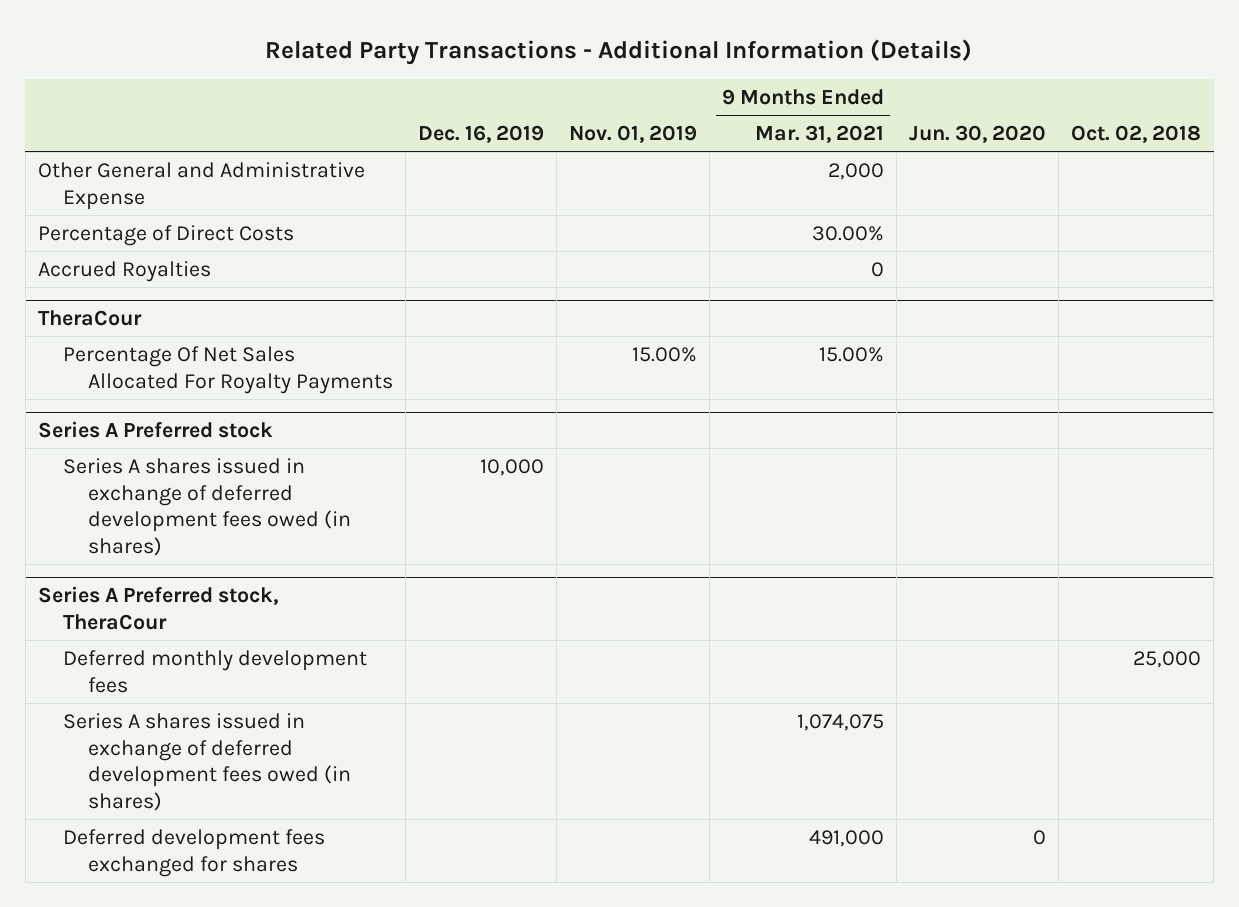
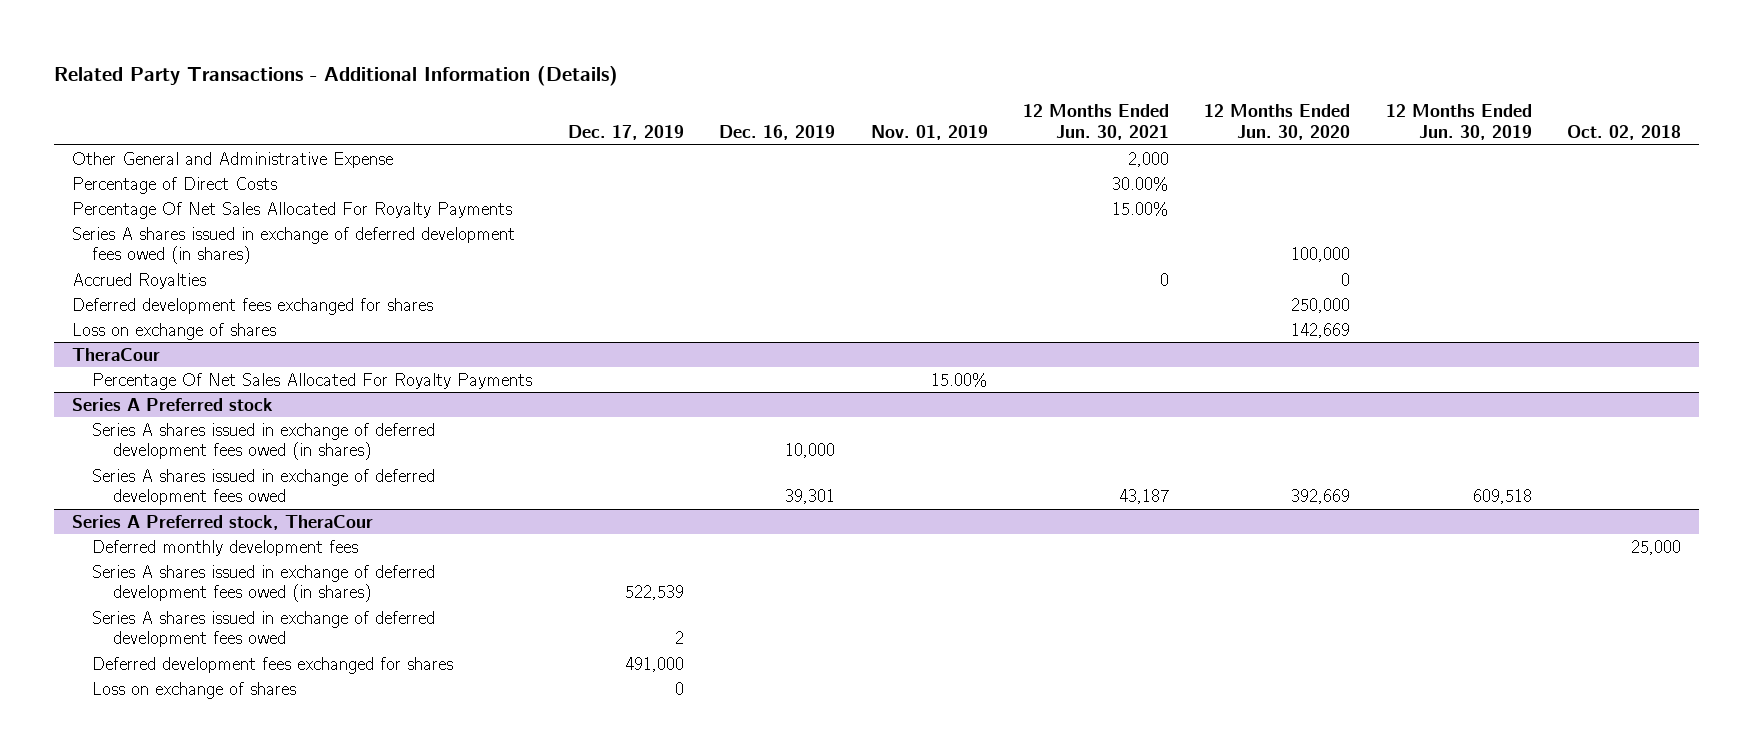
- | Dec. 16, 2019 | Nov. 01, 2019 | 9 Months Ended Mar. 31, 2021 | Jun. 30, 2020 | Oct. 02, 2018
+ | Dec. 17, 2019 | Dec. 16, 2019 | Nov. 01, 2019 | 12 Months Ended Jun. 30, 2021 | 12 Months Ended Jun. 30, 2020 | 12 Months Ended Jun. 30, 2019 | Oct. 02, 2018
+ Percentage Of Net Sales Allocated For Royalty Payments | | | | 15.00% | | |
+ Series A shares issued in exchange of deferred development fees owed (in shares) | | | | | 100,000 | |
+ Deferred development fees exchanged for shares | | | | | 250,000 | |
+ Loss on exchange of shares | | | | | 142,669 | |
@ Series A Preferred stock
+ Series A shares issued in exchange of deferred development fees owed | | 39,301 | | 43,187 | 392,669 | 609,518 |
@ Series A Preferred stock, TheraCour
+ Series A shares issued in exchange of deferred development fees owed | 2 | | | | | |
+ Loss on exchange of shares | 0 | | | | | |

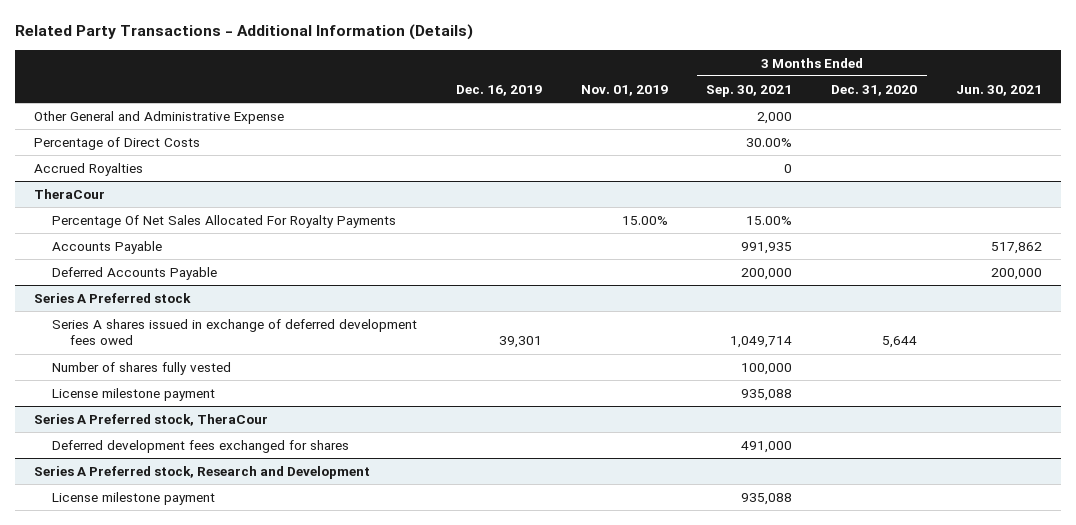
- | Dec. 17, 2019 | Dec. 16, 2019 | Nov. 01, 2019 | 12 Months Ended Jun. 30, 2021 | 12 Months Ended Jun. 30, 2020 | 12 Months Ended Jun. 30, 2019 | Oct. 02, 2018
+ | Dec. 16, 2019 | Nov. 01, 2019 | 3 Months Ended Sep. 30, 2021 | 3 Months Ended Dec. 31, 2020 | Jun. 30, 2021
- Percentage Of Net Sales Allocated For Royalty Payments | | | | 15.00% | | |
- Series A shares issued in exchange of deferred development fees owed (in shares) | | | | | 100,000 | |
- Deferred development fees exchanged for shares | | | | | 250,000 | |
- Loss on exchange of shares | | | | | 142,669 | |
@ TheraCour
+ Accounts Payable | | | 991,935 | | 517,862
+ Deferred Accounts Payable | | | 200,000 | | 200,000
@ Series A Preferred stock
- Series A shares issued in exchange of deferred development fees owed (in shares) | | 10,000 | | | | |
+ Number of shares fully vested | | | 100,000 | |
+ License milestone payment | | | 935,088 | |
@ Series A Preferred stock, TheraCour
- Deferred monthly development fees | | | | | | | 25,000
- Series A shares issued in exchange of deferred development fees owed (in shares) | 522,539 | | | | | |
- Series A shares issued in exchange of deferred development fees owed | 2 | | | | | |
- Loss on exchange of shares | 0 | | | | | |
+ Series A Preferred stock, Research and Development
+ License milestone payment | | | 935,088 | |

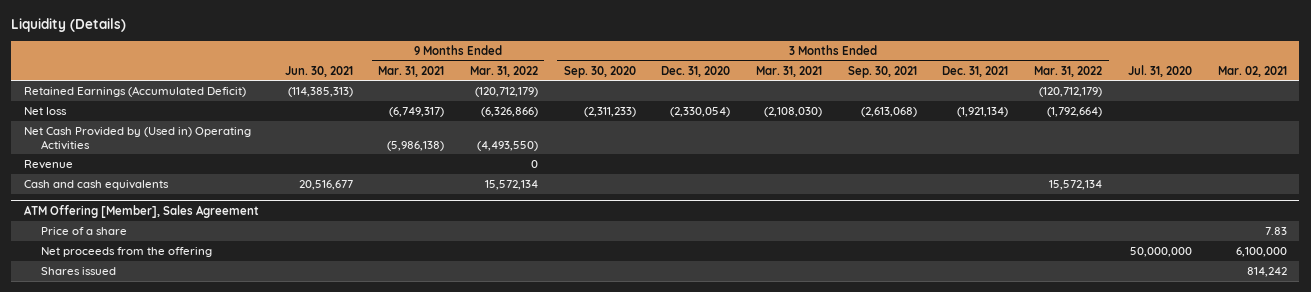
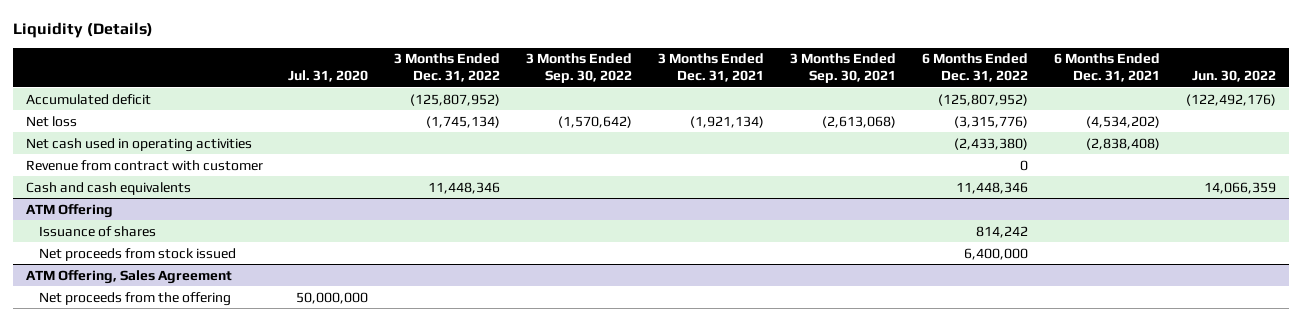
- | Jun. 30, 2021 | 9 Months Ended Mar. 31, 2021 | 9 Months Ended Mar. 31, 2022 | 3 Months Ended Sep. 30, 2020 | 3 Months Ended Dec. 31, 2020 | 3 Months Ended Mar. 31, 2021 | 3 Months Ended Sep. 30, 2021 | 3 Months Ended Dec. 31, 2021 | 3 Months Ended Mar. 31, 2022 | Jul. 31, 2020 | Mar. 02, 2021
+ | Jul. 31, 2020 | 3 Months Ended Dec. 31, 2022 | 3 Months Ended Sep. 30, 2022 | 3 Months Ended Dec. 31, 2021 | 3 Months Ended Sep. 30, 2021 | 6 Months Ended Dec. 31, 2022 | 6 Months Ended Dec. 31, 2021 | Jun. 30, 2022
- Retained Earnings (Accumulated Deficit) | (114,385,313) | | (120,712,179) | | | | | | (120,712,179) | |
+ Accumulated deficit | | (125,807,952) | | | | (125,807,952) | | (122,492,176)
- Net Cash Provided by (Used in) Operating Activities | | (5,986,138) | (4,493,550) | | | | | | | |
- Revenue | | | 0 | | | | | | | |
+ Net cash used in operating activities | | | | | | (2,433,380) | (2,838,408) |
+ Revenue from contract with customer | | | | | | 0 | |
- ATM Offering [Member], Sales Agreement
- Price of a share | | | | | | | | | | | 7.83
+ ATM Offering
+ Issuance of shares | | | | | | 814,242 | |
+ Net proceeds from stock issued | | | | | | 6,400,000 | |
+ ATM Offering, Sales Agreement
- Shares issued | | | | | | | | | | | 814,242

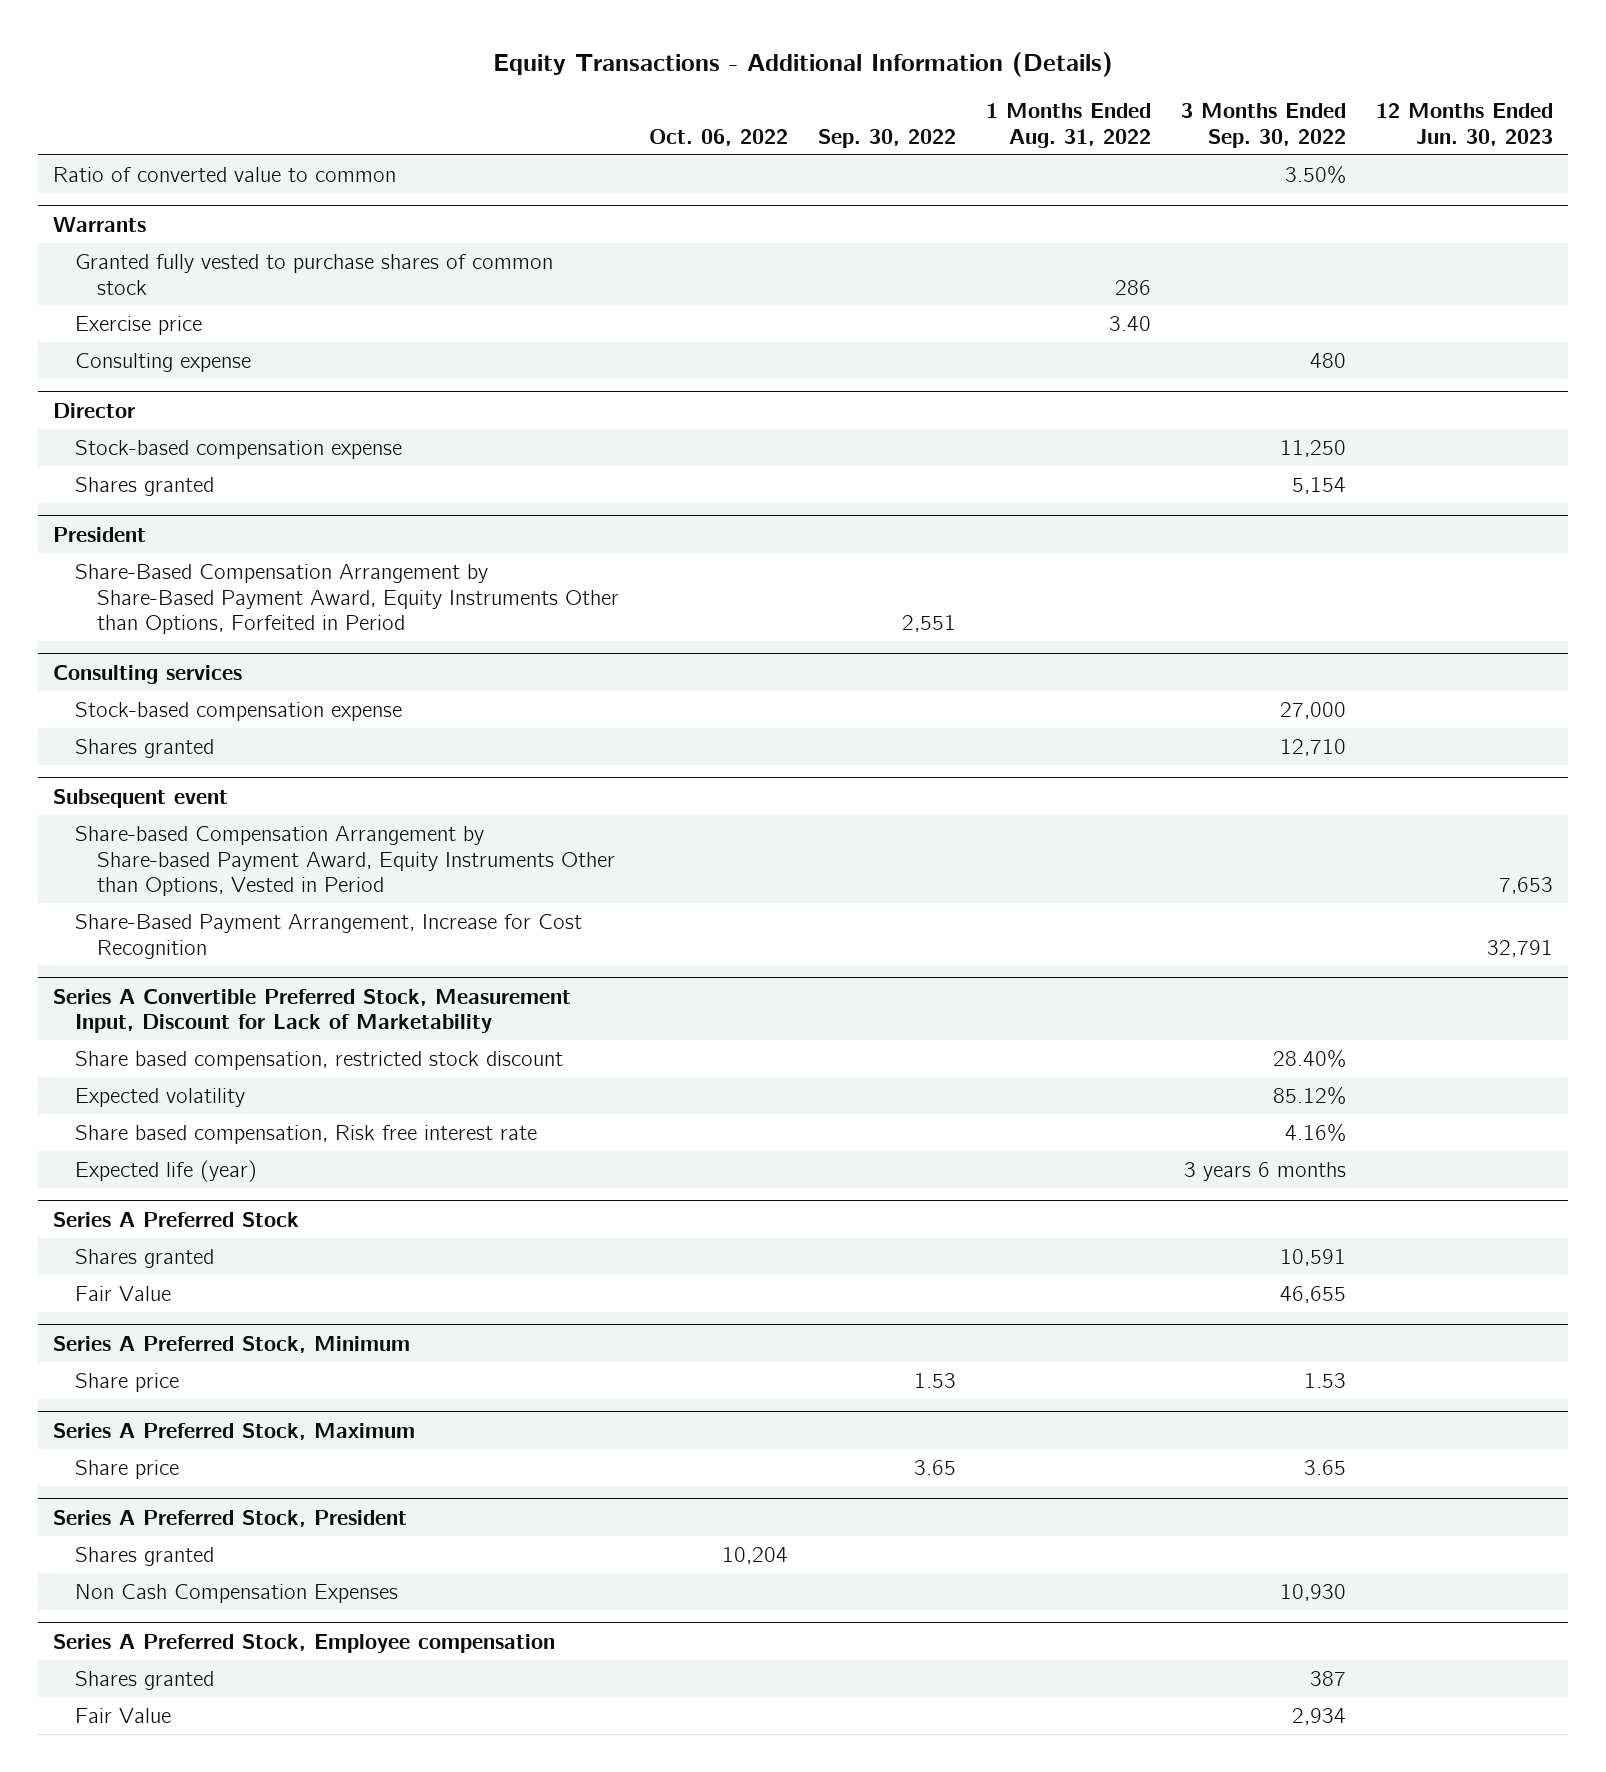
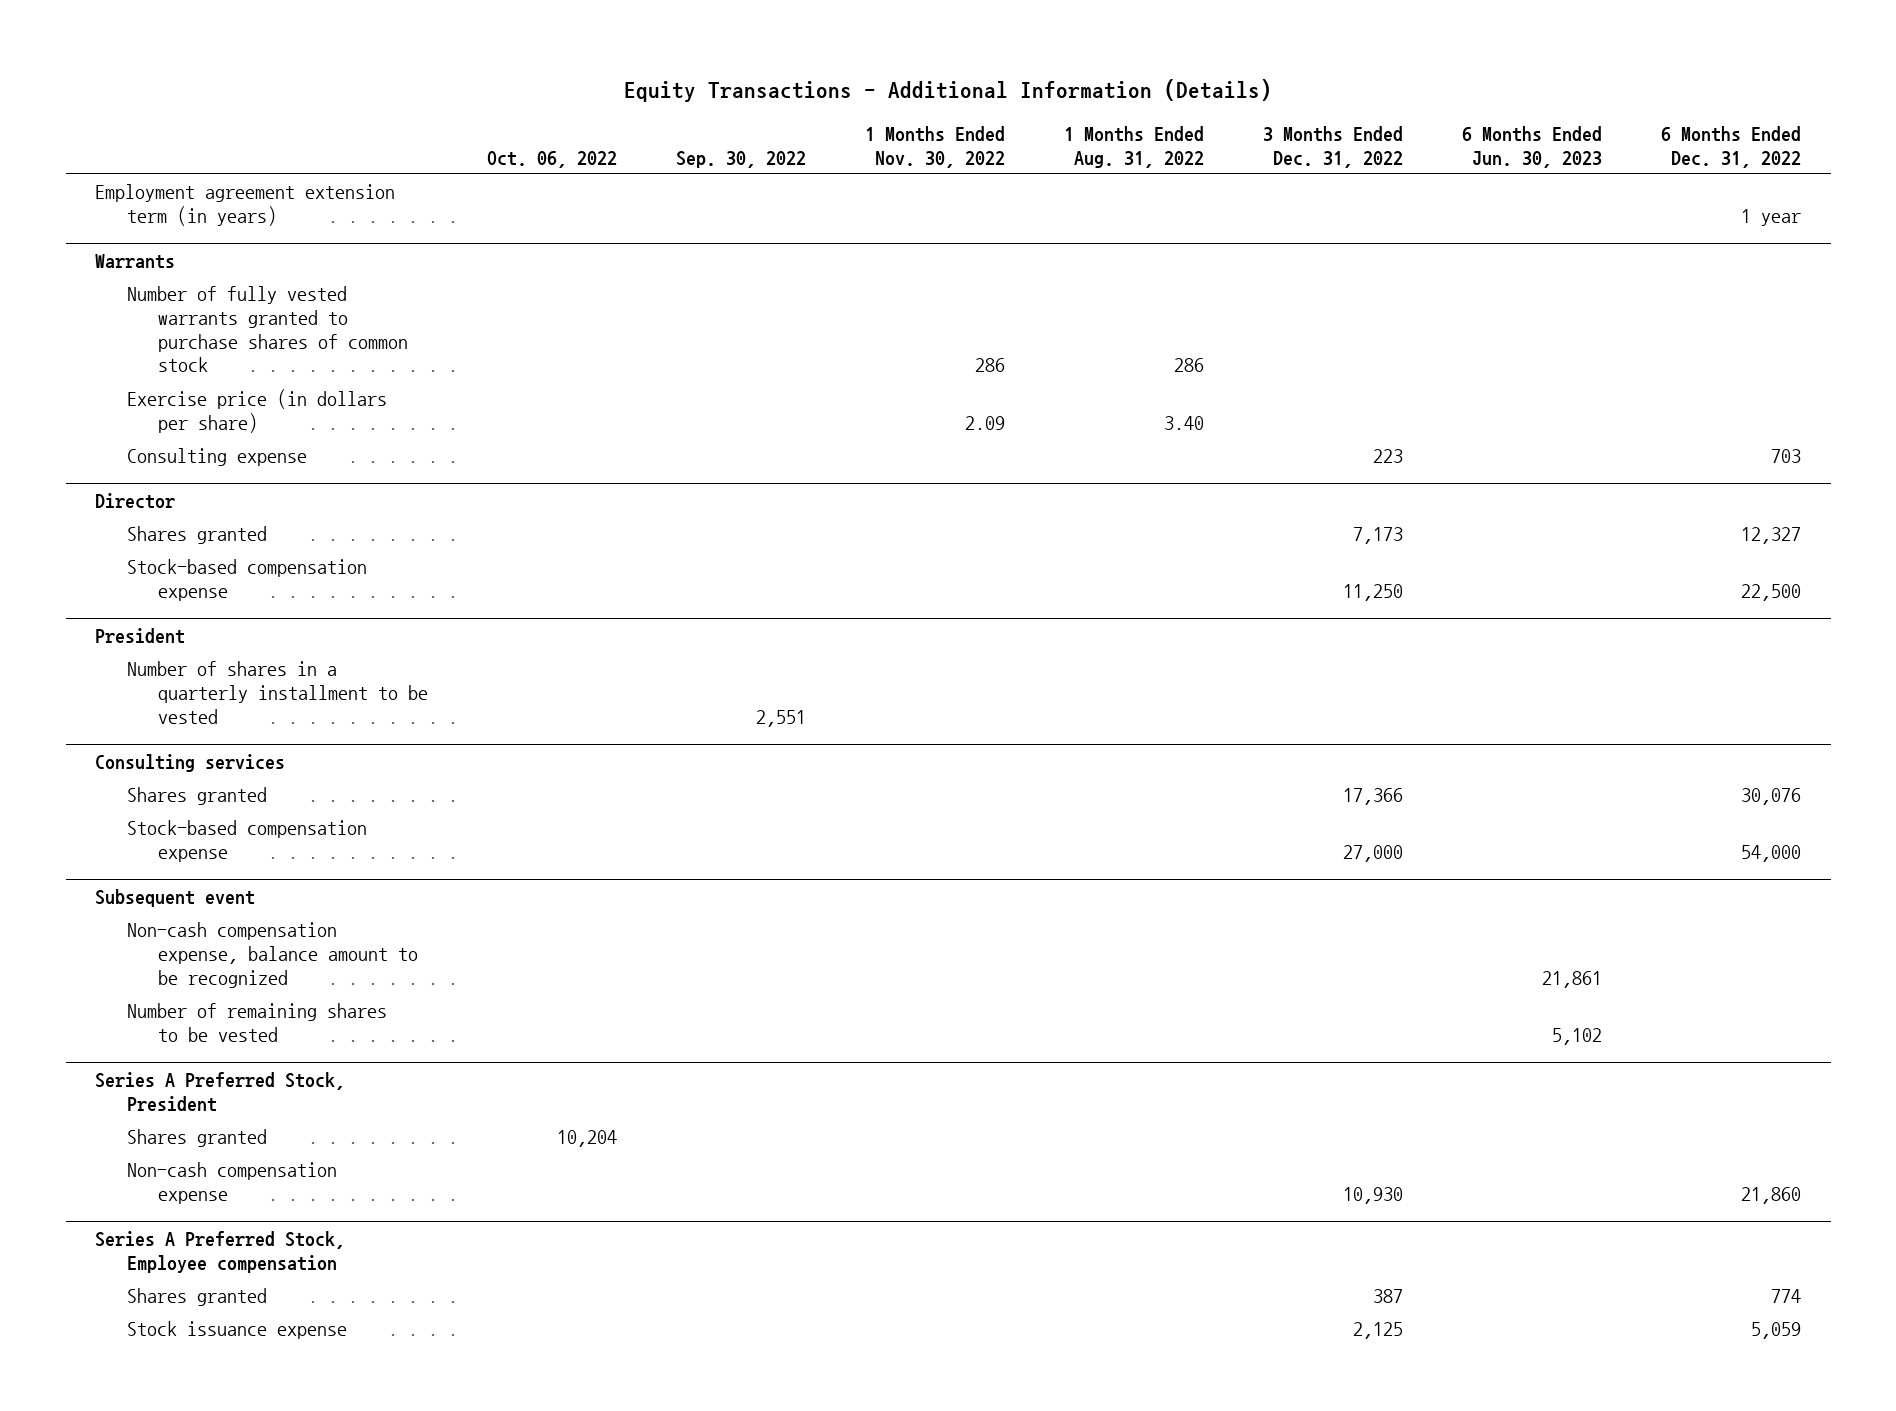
- | Oct. 06, 2022 | Sep. 30, 2022 | 1 Months Ended Aug. 31, 2022 | 3 Months Ended Sep. 30, 2022 | 12 Months Ended Jun. 30, 2023
+ | Oct. 06, 2022 | Sep. 30, 2022 | 1 Months Ended Nov. 30, 2022 | 1 Months Ended Aug. 31, 2022 | 3 Months Ended Dec. 31, 2022 | 6 Months Ended Jun. 30, 2023 | 6 Months Ended Dec. 31, 2022
- Ratio of converted value to common | | | | 3.50% |
+ Employment agreement extension term (in years) | | | | | | | 1 year
@ Warrants
- Granted fully vested to purchase shares of common stock | | | 286 | |
- Exercise price | | | 3.40 | |
+ Number of fully vested warrants granted to purchase shares of common stock | | | 286 | 286 | | |
+ Exercise price (in dollars per share) | | | 2.09 | 3.40 | | |
@ Director
moved down: Stock-based compensation expense | | | | | 11,250 | | 22,500
@ President
- Share-Based Compensation Arrangement by Share-Based Payment Award, Equity Instruments Other than Options, Forfeited in Period | | 2,551 | | |
+ Number of shares in a quarterly installment to be vested | | 2,551 | | | | |
@ Consulting services
moved down: Stock-based compensation expense | | | | | 27,000 | | 54,000
@ Subsequent event
- Share-based Compensation Arrangement by Share-based Payment Award, Equity Instruments Other than Options, Vested in Period | | | | | 7,653
- Share-Based Payment Arrangement, Increase for Cost Recognition | | | | | 32,791
- Series A Convertible Preferred Stock, Measurement Input, Discount for Lack of Marketability
- Share based compensation, restricted stock discount | | | | 28.40% |
- Expected volatility | | | | 85.12% |
- Share based compensation, Risk free interest rate | | | | 4.16% |
- Expected life (year) | | | | 3 years 6 months |
- Series A Preferred Stock
- Shares granted | | | | 10,591 |
- Fair Value | | | | 46,655 |
- Series A Preferred Stock, Minimum
- Share price | | 1.53 | | 1.53 |
- Series A Preferred Stock, Maximum
- Share price | | 3.65 | | 3.65 |
@ Subsequent event
+ Non-cash compensation expense, balance amount to be recognized | | | | | | 21,861 |
+ Number of remaining shares to be vested | | | | | | 5,102 |
@ Series A Preferred Stock, President
- Non Cash Compensation Expenses | | | | 10,930 |
+ Non-cash compensation expense | | | | | 10,930 | | 21,860
@ Series A Preferred Stock, Employee compensation
- Fair Value | | | | 2,934 |
+ Stock issuance expense | | | | | 2,125 | | 5,059

